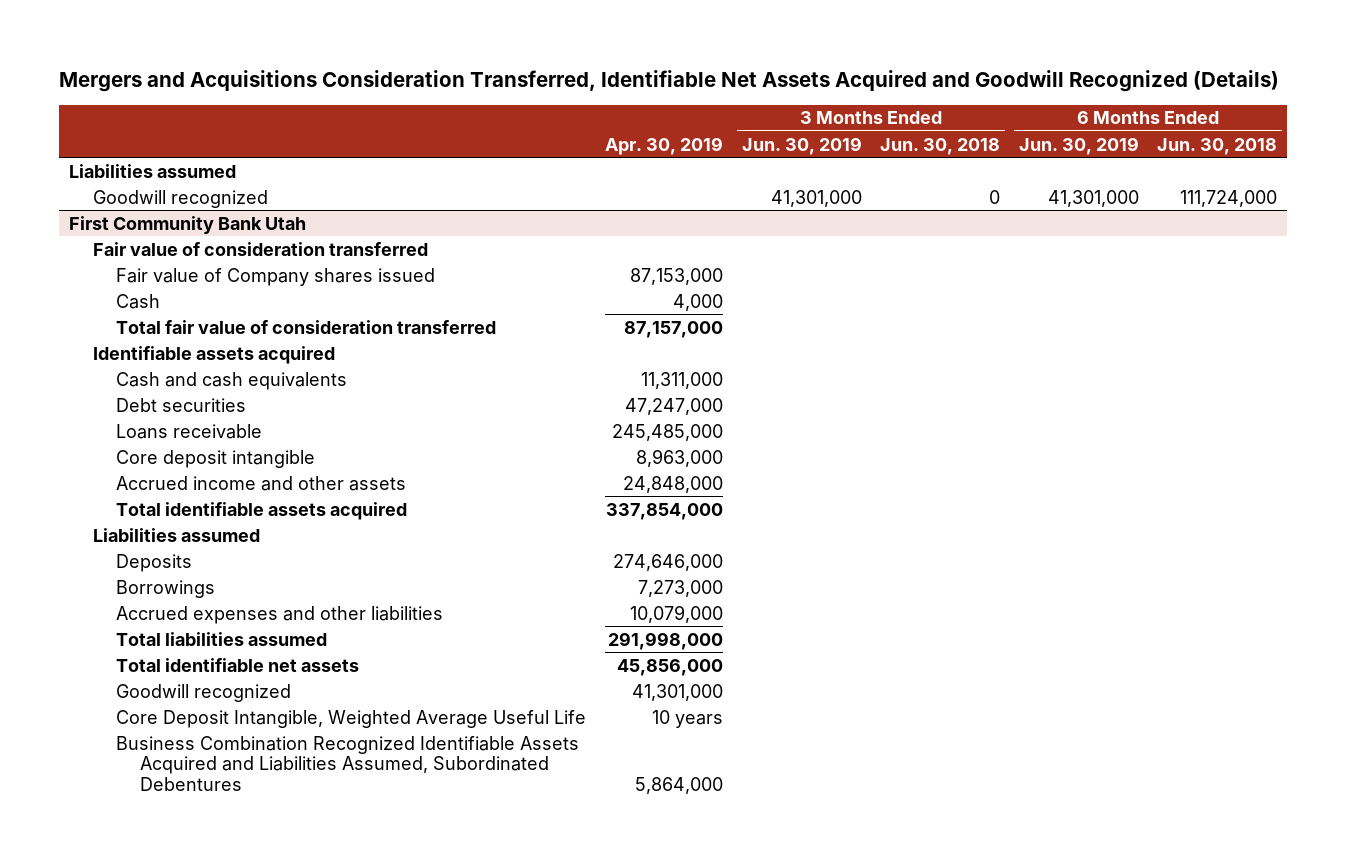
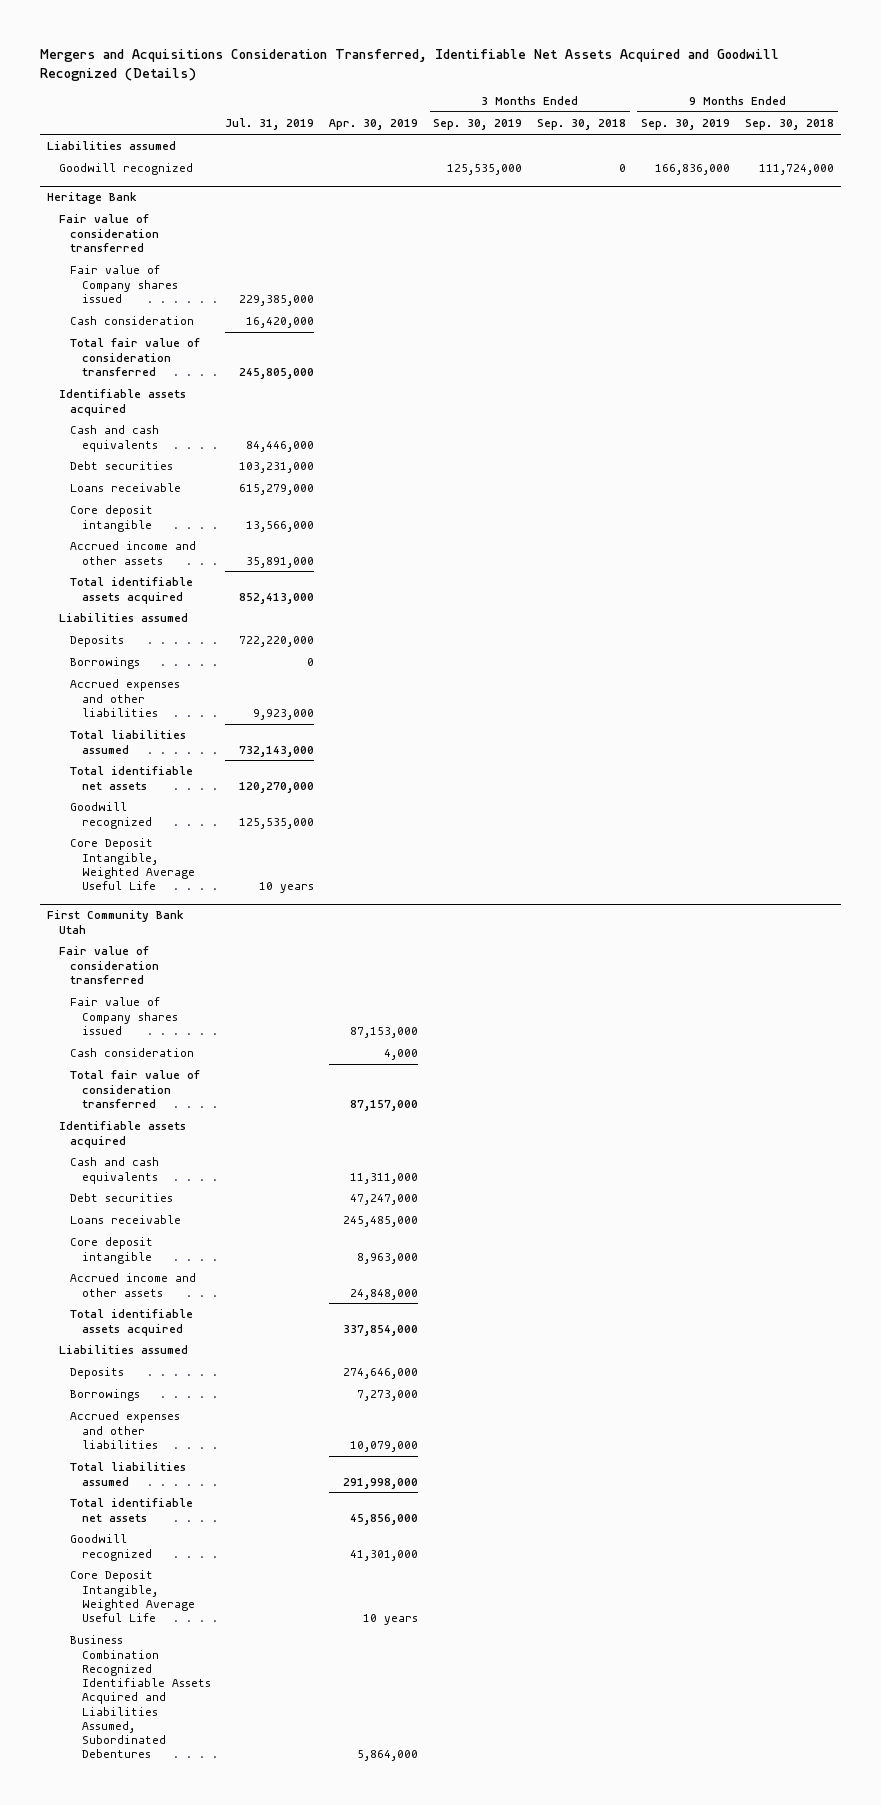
- | Apr. 30, 2019 | 3 Months Ended Jun. 30, 2019 | 3 Months Ended Jun. 30, 2018 | 6 Months Ended Jun. 30, 2019 | 6 Months Ended Jun. 30, 2018
+ | Jul. 31, 2019 | Apr. 30, 2019 | 3 Months Ended Sep. 30, 2019 | 3 Months Ended Sep. 30, 2018 | 9 Months Ended Sep. 30, 2019 | 9 Months Ended Sep. 30, 2018
+ Heritage Bank
+ Fair value of consideration transferred
+ Fair value of Company shares issued | 229,385,000 | | | | |
+ Cash consideration | 16,420,000 | | | | |
+ Total fair value of consideration transferred | 245,805,000 | | | | |
+ Identifiable assets acquired
+ Cash and cash equivalents | 84,446,000 | | | | |
+ Debt securities | 103,231,000 | | | | |
+ Loans receivable | 615,279,000 | | | | |
+ Core deposit intangible | 13,566,000 | | | | |
+ Accrued income and other assets | 35,891,000 | | | | |
+ Total identifiable assets acquired | 852,413,000 | | | | |
+ Liabilities assumed
+ Deposits | 722,220,000 | | | | |
+ Borrowings | 0 | | | | |
+ Accrued expenses and other liabilities | 9,923,000 | | | | |
+ Total liabilities assumed | 732,143,000 | | | | |
+ Total identifiable net assets | 120,270,000 | | | | |
+ Goodwill recognized | 125,535,000 | | | | |
+ Core Deposit Intangible, Weighted Average Useful Life | 10 years | | | | |
@ First Community Bank Utah
- Cash | 4,000 | | | |
+ Cash consideration | | 4,000 | | | |

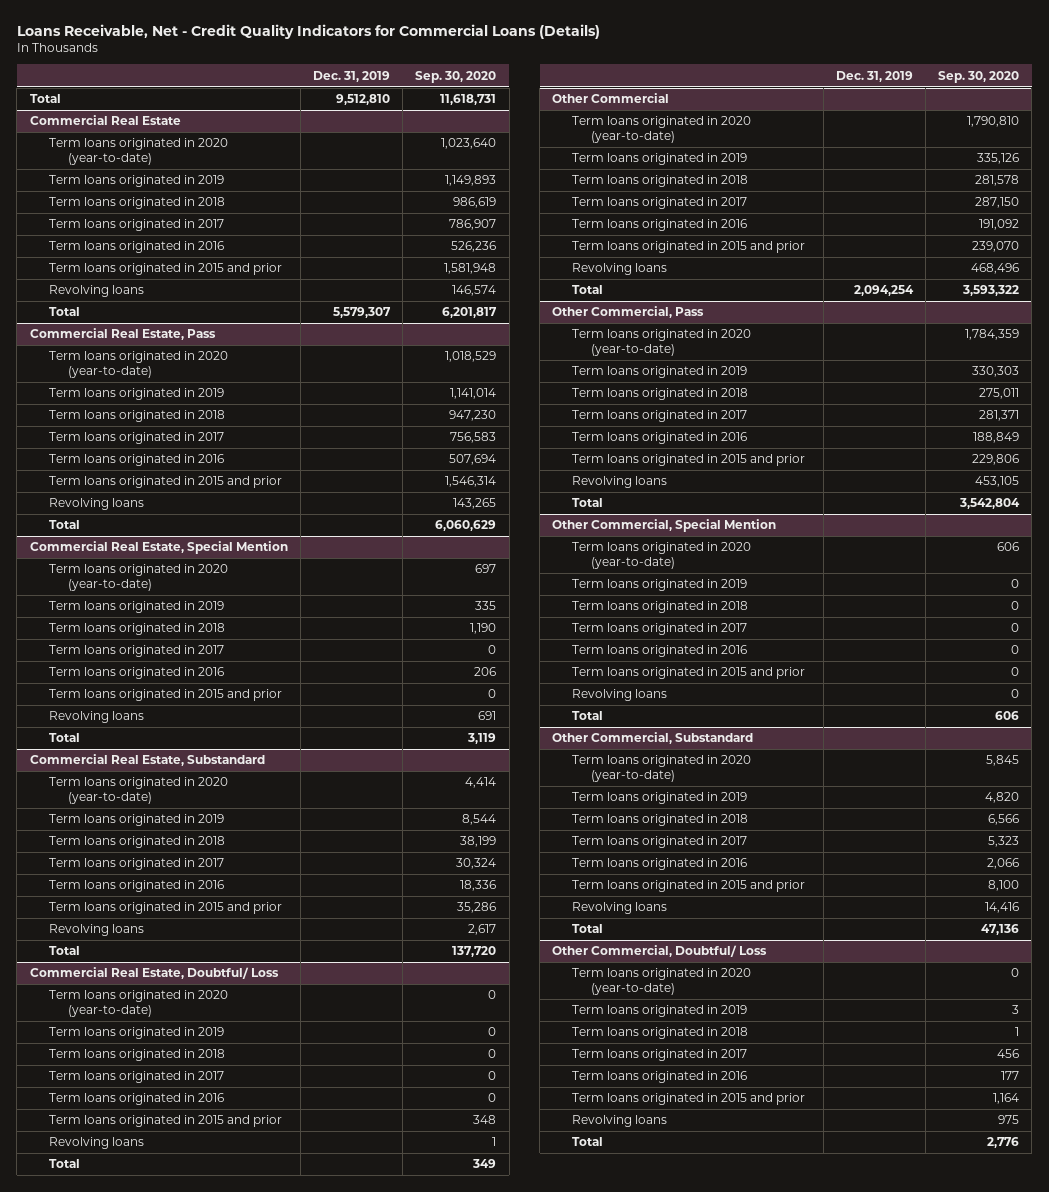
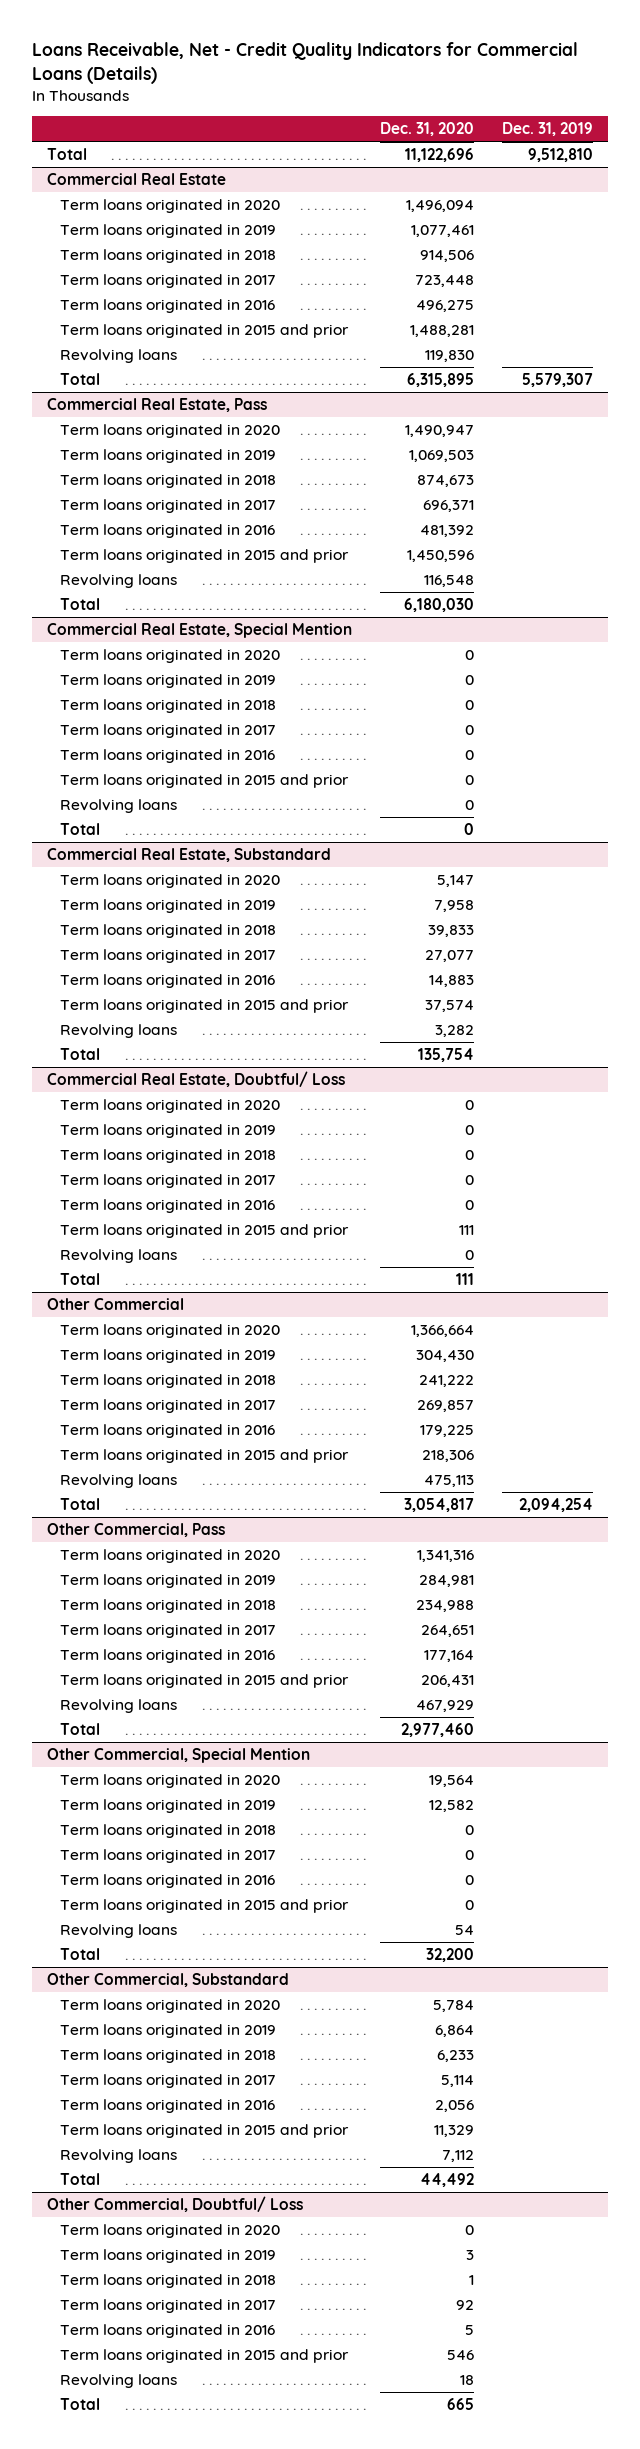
- | Dec. 31, 2019 | Sep. 30, 2020
+ | Dec. 31, 2020 | Dec. 31, 2019
@ Commercial Real Estate
- Term loans originated in 2020 (year-to-date) | | 1,023,640
+ Term loans originated in 2020 | 1,496,094 |
@ Commercial Real Estate, Pass
- Term loans originated in 2020 (year-to-date) | | 1,018,529
+ Term loans originated in 2020 | 1,490,947 |
@ Commercial Real Estate, Special Mention
- Term loans originated in 2020 (year-to-date) | | 697
+ Term loans originated in 2020 | 0 |
@ Commercial Real Estate, Substandard
- Term loans originated in 2020 (year-to-date) | | 4,414
+ Term loans originated in 2020 | 5,147 |
@ Commercial Real Estate, Doubtful/ Loss
- Term loans originated in 2020 (year-to-date) | | 0
+ Term loans originated in 2020 | 0 |
@ Other Commercial
- Term loans originated in 2020 (year-to-date) | | 1,790,810
+ Term loans originated in 2020 | 1,366,664 |
@ Other Commercial, Pass
- Term loans originated in 2020 (year-to-date) | | 1,784,359
+ Term loans originated in 2020 | 1,341,316 |
@ Other Commercial, Special Mention
- Term loans originated in 2020 (year-to-date) | | 606
+ Term loans originated in 2020 | 19,564 |
@ Other Commercial, Substandard
- Term loans originated in 2020 (year-to-date) | | 5,845
+ Term loans originated in 2020 | 5,784 |
@ Other Commercial, Doubtful/ Loss
- Term loans originated in 2020 (year-to-date) | | 0
+ Term loans originated in 2020 | 0 |

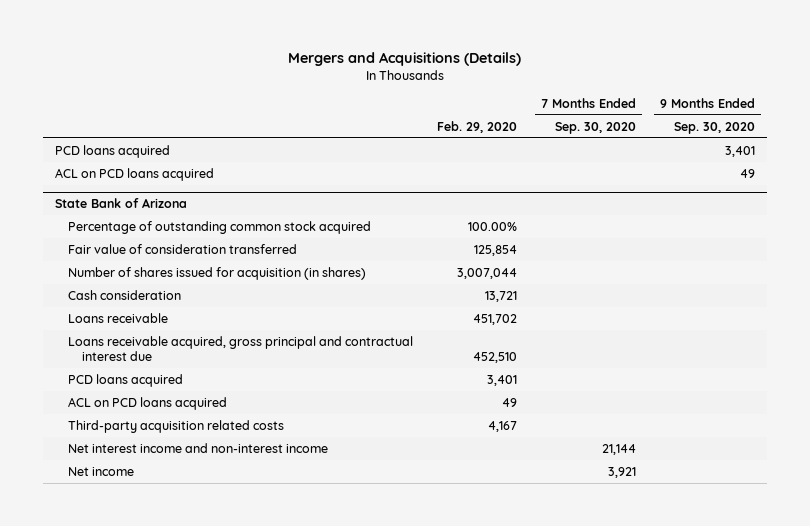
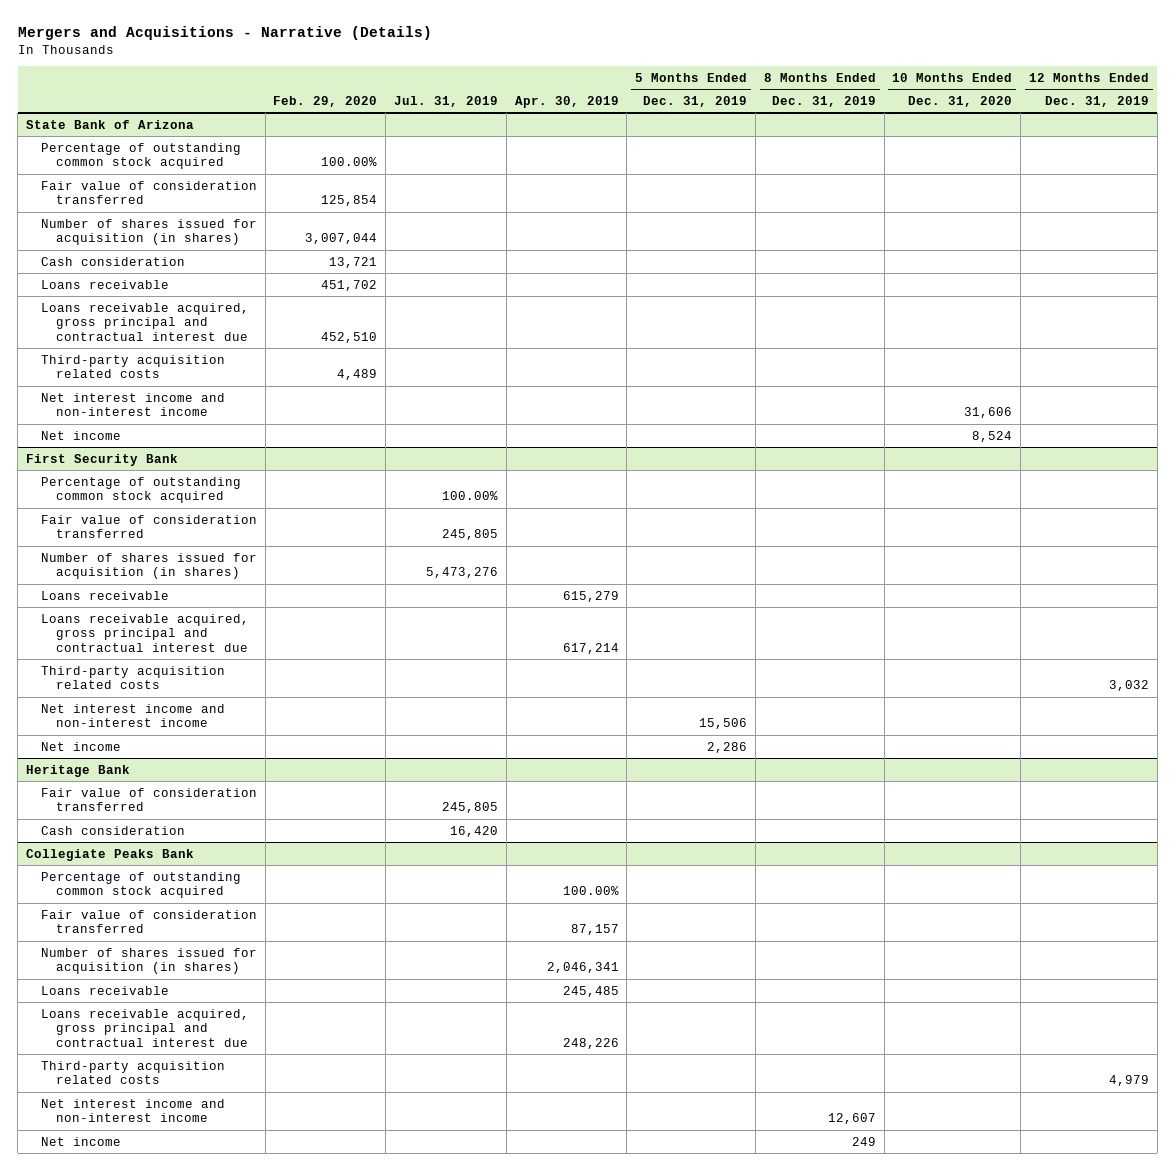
- Mergers and Acquisitions (Details)
+ Mergers and Acquisitions - Narrative (Details)
- | Feb. 29, 2020 | 7 Months Ended Sep. 30, 2020 | 9 Months Ended Sep. 30, 2020
+ | Feb. 29, 2020 | Jul. 31, 2019 | Apr. 30, 2019 | 5 Months Ended Dec. 31, 2019 | 8 Months Ended Dec. 31, 2019 | 10 Months Ended Dec. 31, 2020 | 12 Months Ended Dec. 31, 2019
- PCD loans acquired | | | 3,401
- ACL on PCD loans acquired | | | 49
@ State Bank of Arizona
- PCD loans acquired | 3,401 | |
- ACL on PCD loans acquired | 49 | |
- Third-party acquisition related costs | 4,167 | |
+ Third-party acquisition related costs | 4,489 | | | | | |
+ First Security Bank
+ Percentage of outstanding common stock acquired | | 100.00% | | | | |
+ Fair value of consideration transferred | | 245,805 | | | | |
+ Number of shares issued for acquisition (in shares) | | 5,473,276 | | | | |
+ Loans receivable | | | 615,279 | | | |
+ Loans receivable acquired, gross principal and contractual interest due | | | 617,214 | | | |
+ Third-party acquisition related costs | | | | | | | 3,032
+ Net interest income and non-interest income | | | | 15,506 | | |
+ Net income | | | | 2,286 | | |
+ Heritage Bank
+ Fair value of consideration transferred | | 245,805 | | | | |
+ Cash consideration | | 16,420 | | | | |
+ Collegiate Peaks Bank
+ Percentage of outstanding common stock acquired | | | 100.00% | | | |
+ Fair value of consideration transferred | | | 87,157 | | | |
+ Number of shares issued for acquisition (in shares) | | | 2,046,341 | | | |
+ Loans receivable | | | 245,485 | | | |
+ Loans receivable acquired, gross principal and contractual interest due | | | 248,226 | | | |
+ Third-party acquisition related costs | | | | | | | 4,979
+ Net interest income and non-interest income | | | | | 12,607 | |
+ Net income | | | | | 249 | |

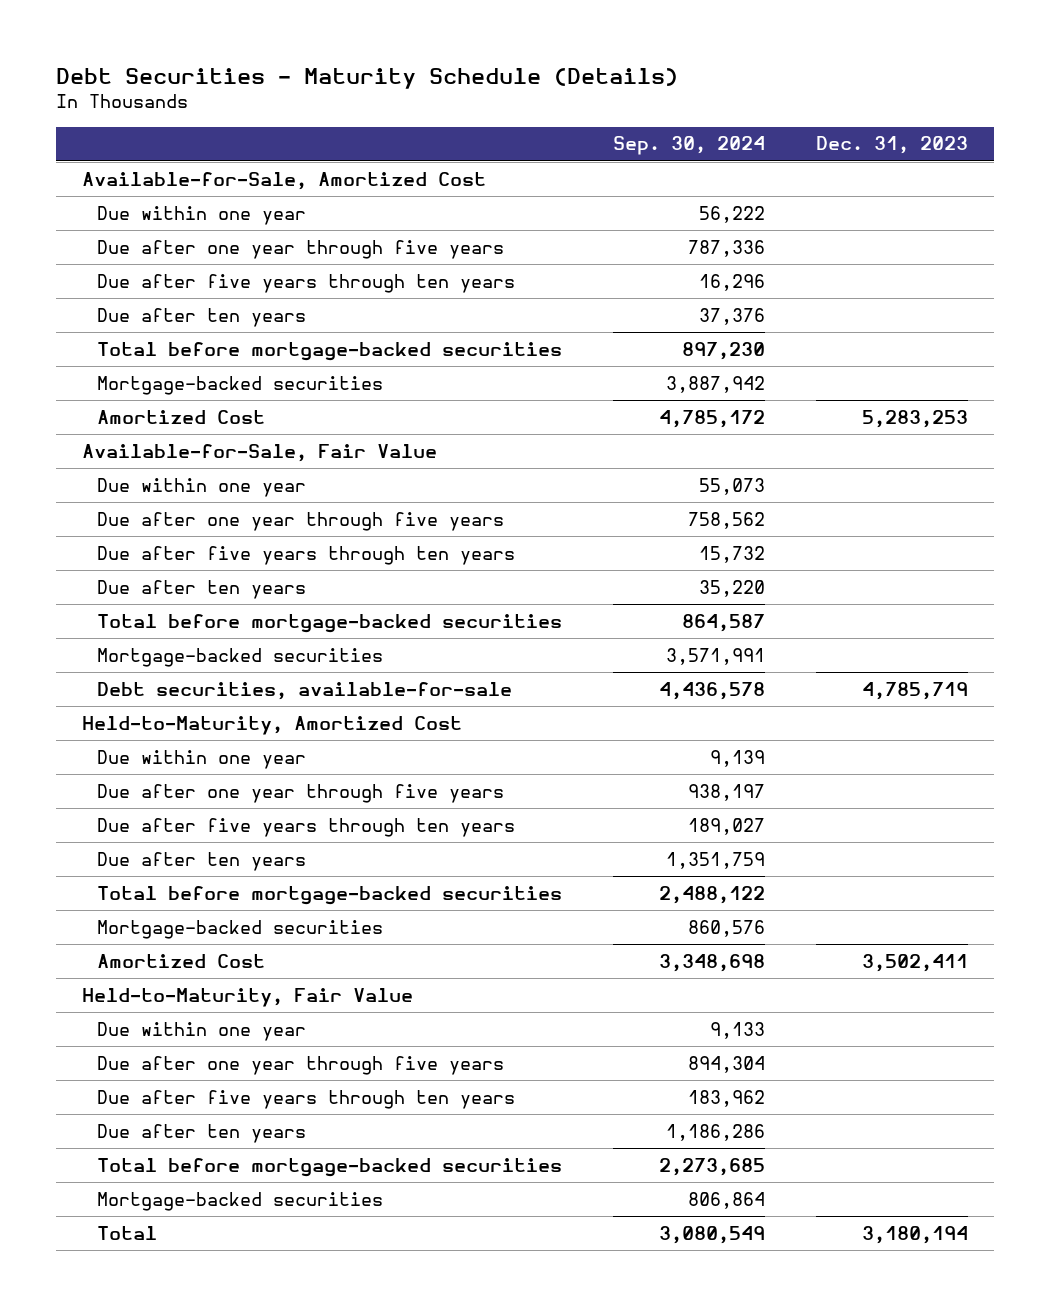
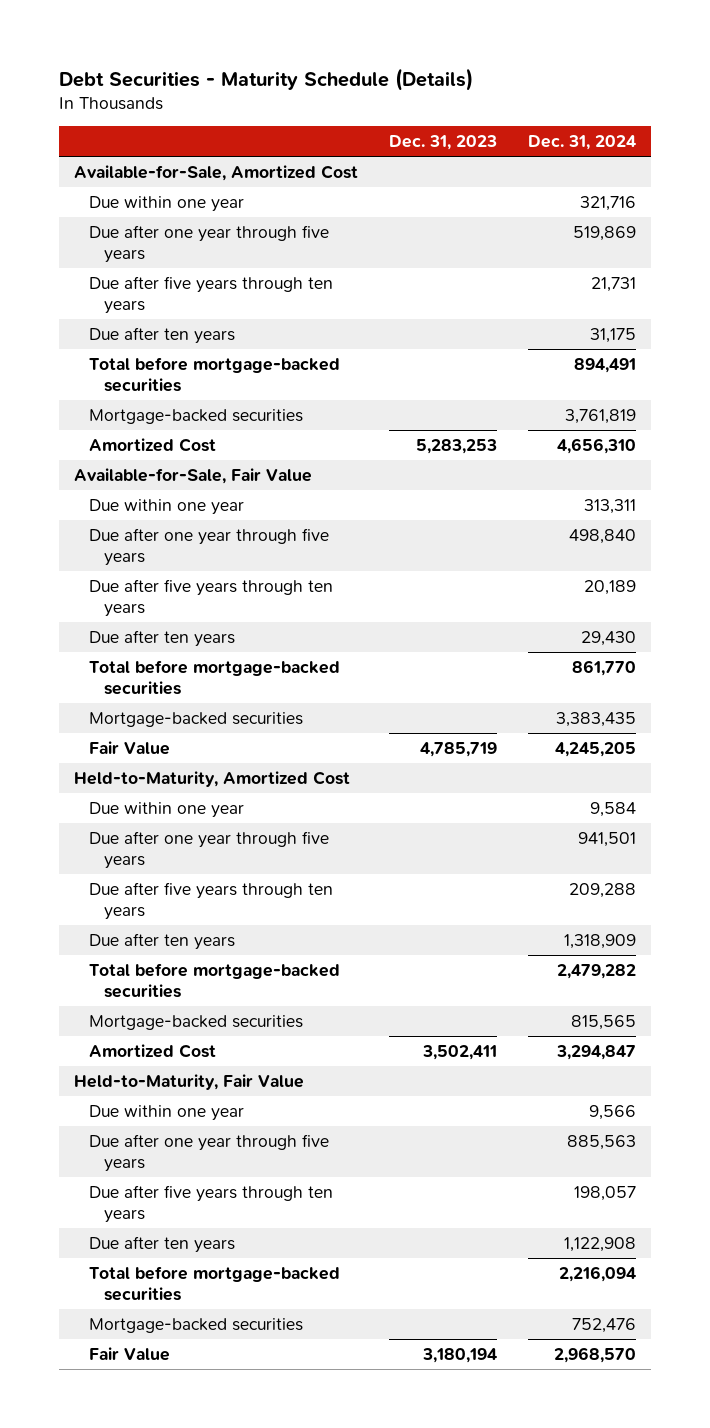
- | Sep. 30, 2024 | Dec. 31, 2023
+ | Dec. 31, 2023 | Dec. 31, 2024
- Debt securities, available-for-sale | 4,436,578 | 4,785,719
+ Fair Value | 4,785,719 | 4,245,205
- Total | 3,080,549 | 3,180,194
+ Fair Value | 3,180,194 | 2,968,570

